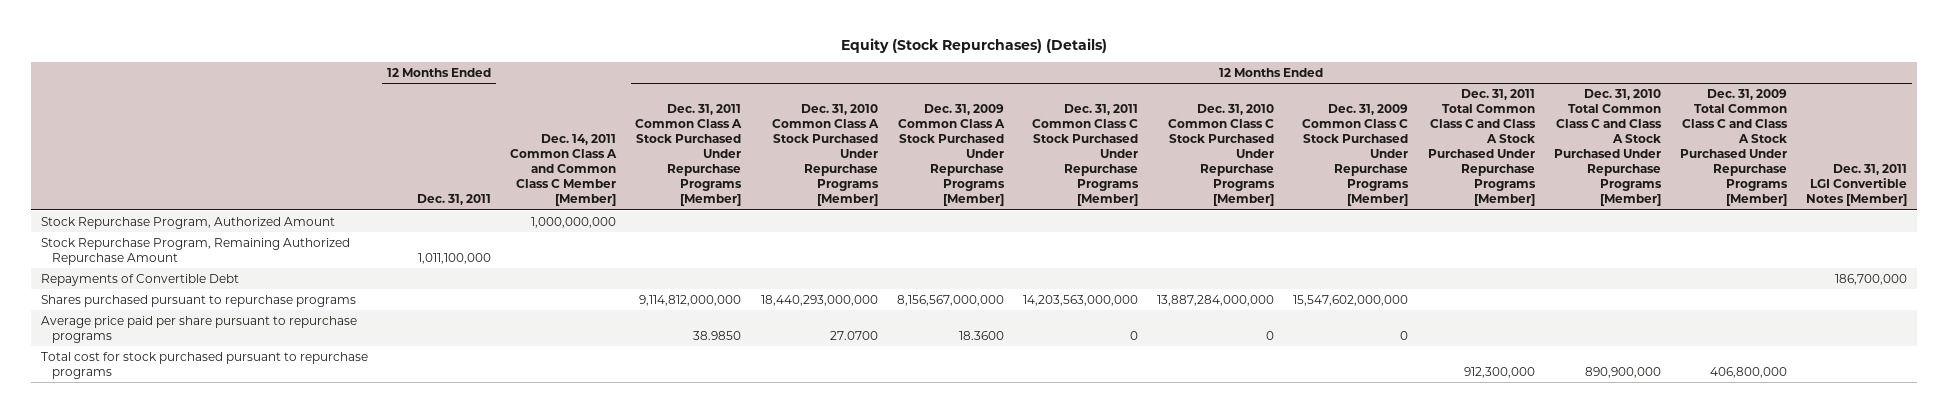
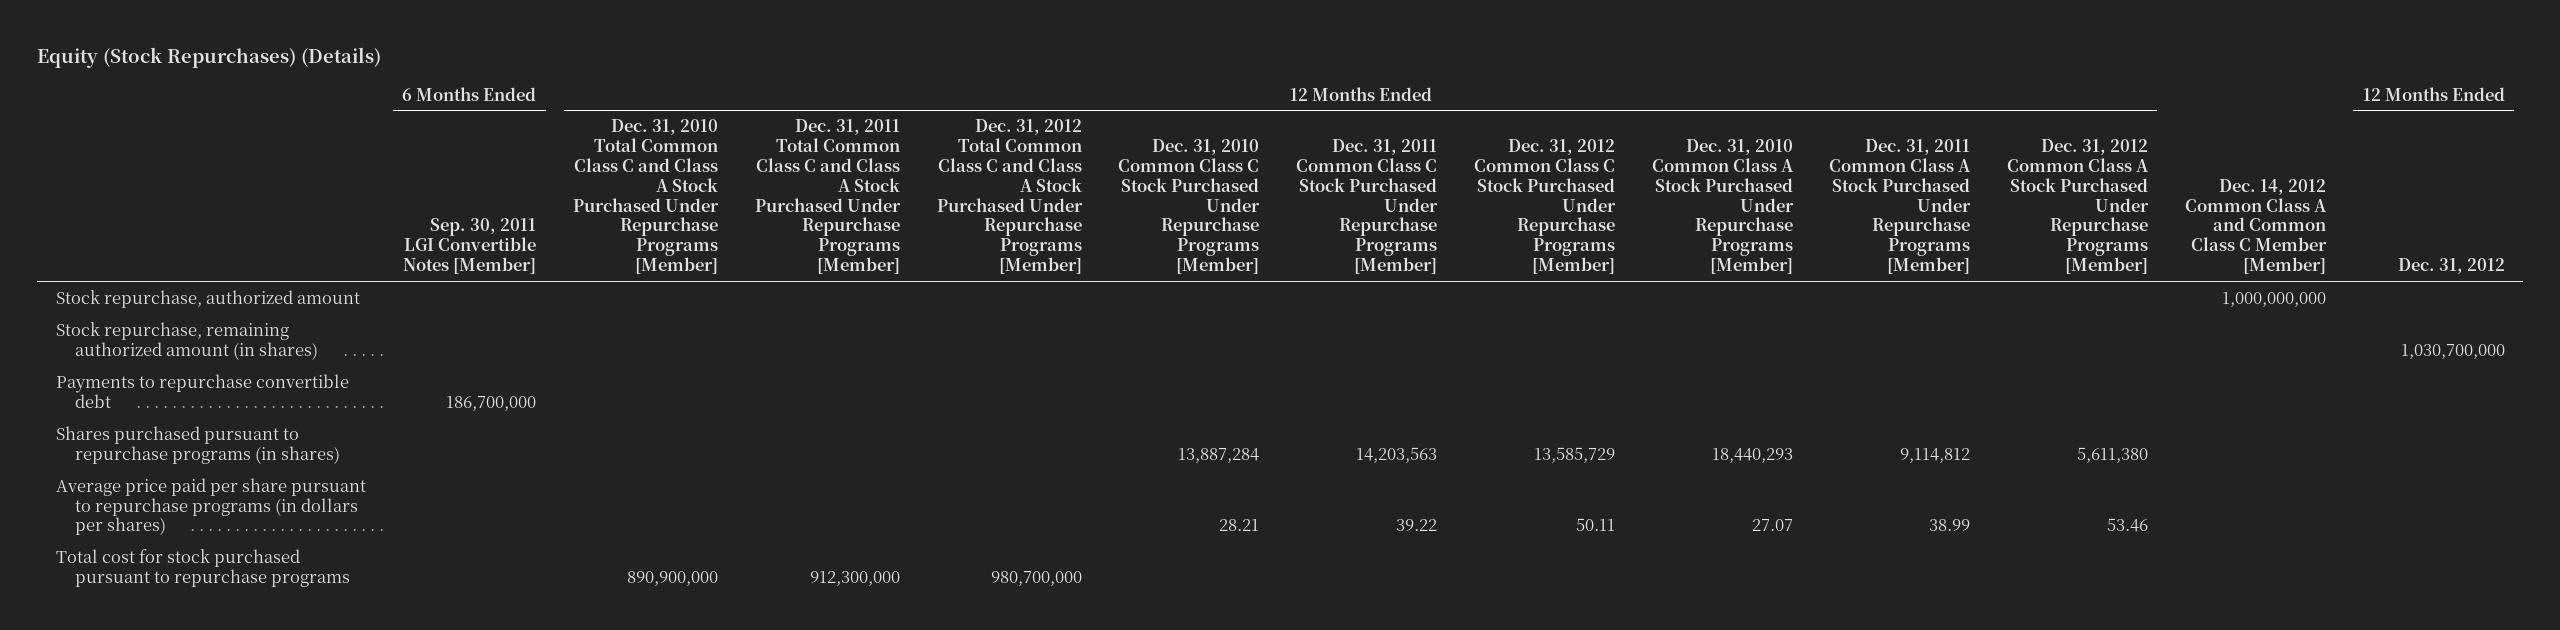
- | 12 Months Ended Dec. 31, 2011 | Dec. 14, 2011 Common Class A and Common Class C Member [Member] | 12 Months Ended Dec. 31, 2011 Common Class A Stock Purchased Under Repurchase Programs [Member] | 12 Months Ended Dec. 31, 2010 Common Class A Stock Purchased Under Repurchase Programs [Member] | 12 Months Ended Dec. 31, 2009 Common Class A Stock Purchased Under Repurchase Programs [Member] | 12 Months Ended Dec. 31, 2011 Common Class C Stock Purchased Under Repurchase Programs [Member] | 12 Months Ended Dec. 31, 2010 Common Class C Stock Purchased Under Repurchase Programs [Member] | 12 Months Ended Dec. 31, 2009 Common Class C Stock Purchased Under Repurchase Programs [Member] | 12 Months Ended Dec. 31, 2011 Total Common Class C and Class A Stock Purchased Under Repurchase Programs [Member] | 12 Months Ended Dec. 31, 2010 Total Common Class C and Class A Stock Purchased Under Repurchase Programs [Member] | 12 Months Ended Dec. 31, 2009 Total Common Class C and Class A Stock Purchased Under Repurchase Programs [Member] | 12 Months Ended Dec. 31, 2011 LGI Convertible Notes [Member]
+ | 6 Months Ended Sep. 30, 2011 LGI Convertible Notes [Member] | 12 Months Ended Dec. 31, 2010 Total Common Class C and Class A Stock Purchased Under Repurchase Programs [Member] | 12 Months Ended Dec. 31, 2011 Total Common Class C and Class A Stock Purchased Under Repurchase Programs [Member] | 12 Months Ended Dec. 31, 2012 Total Common Class C and Class A Stock Purchased Under Repurchase Programs [Member] | 12 Months Ended Dec. 31, 2010 Common Class C Stock Purchased Under Repurchase Programs [Member] | 12 Months Ended Dec. 31, 2011 Common Class C Stock Purchased Under Repurchase Programs [Member] | 12 Months Ended Dec. 31, 2012 Common Class C Stock Purchased Under Repurchase Programs [Member] | 12 Months Ended Dec. 31, 2010 Common Class A Stock Purchased Under Repurchase Programs [Member] | 12 Months Ended Dec. 31, 2011 Common Class A Stock Purchased Under Repurchase Programs [Member] | 12 Months Ended Dec. 31, 2012 Common Class A Stock Purchased Under Repurchase Programs [Member] | Dec. 14, 2012 Common Class A and Common Class C Member [Member] | 12 Months Ended Dec. 31, 2012
- Stock Repurchase Program, Authorized Amount | | 1,000,000,000 | | | | | | | | | |
- Stock Repurchase Program, Remaining Authorized Repurchase Amount | 1,011,100,000 | | | | | | | | | | |
- Repayments of Convertible Debt | | | | | | | | | | | | 186,700,000
- Shares purchased pursuant to repurchase programs | | | 9,114,812,000,000 | 18,440,293,000,000 | 8,156,567,000,000 | 14,203,563,000,000 | 13,887,284,000,000 | 15,547,602,000,000 | | | |
- Average price paid per share pursuant to repurchase programs | | | 38.9850 | 27.0700 | 18.3600 | 0 | 0 | 0 | | | |
+ Stock repurchase, authorized amount | | | | | | | | | | | 1,000,000,000 |
+ Stock repurchase, remaining authorized amount (in shares) | | | | | | | | | | | | 1,030,700,000
+ Payments to repurchase convertible debt | 186,700,000 | | | | | | | | | | |
+ Shares purchased pursuant to repurchase programs (in shares) | | | | | 13,887,284 | 14,203,563 | 13,585,729 | 18,440,293 | 9,114,812 | 5,611,380 | |
+ Average price paid per share pursuant to repurchase programs (in dollars per shares) | | | | | 28.21 | 39.22 | 50.11 | 27.07 | 38.99 | 53.46 | |

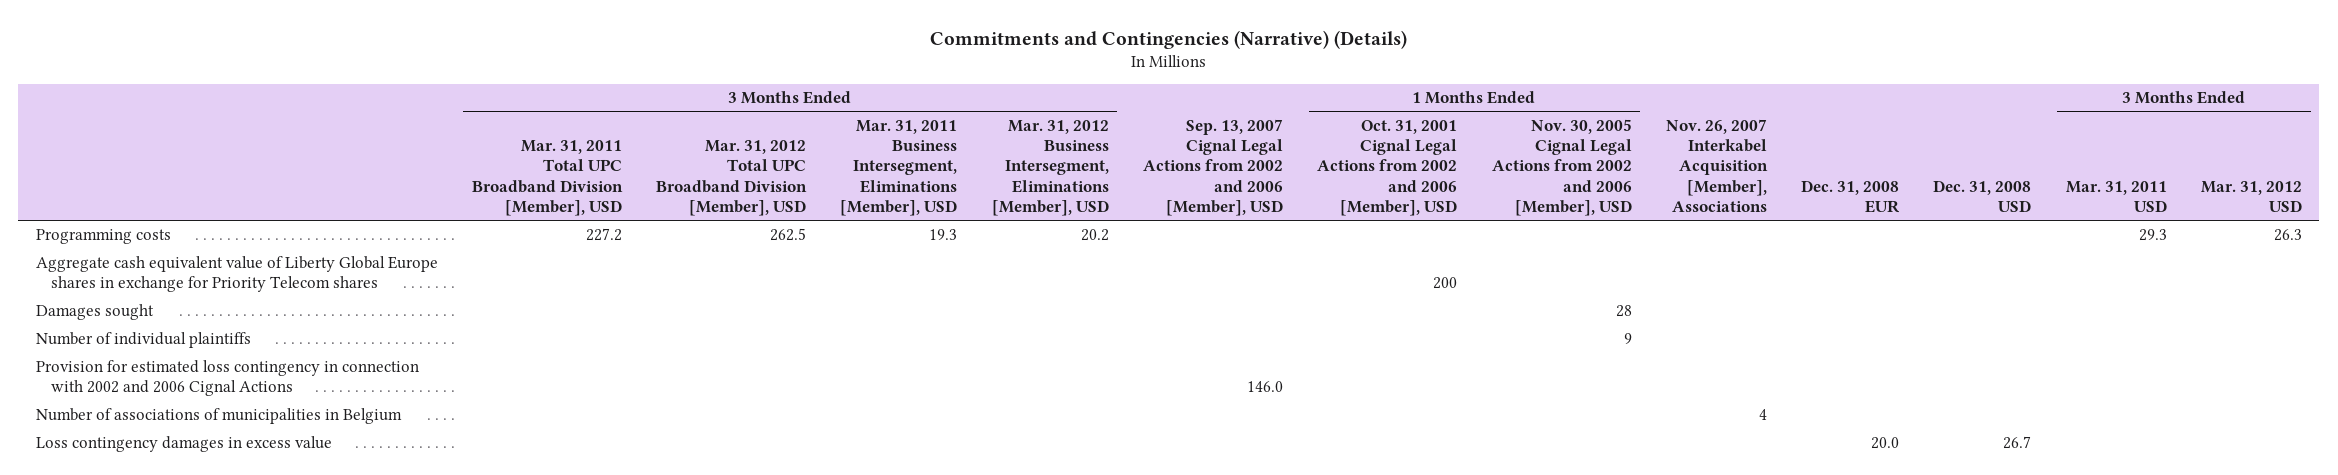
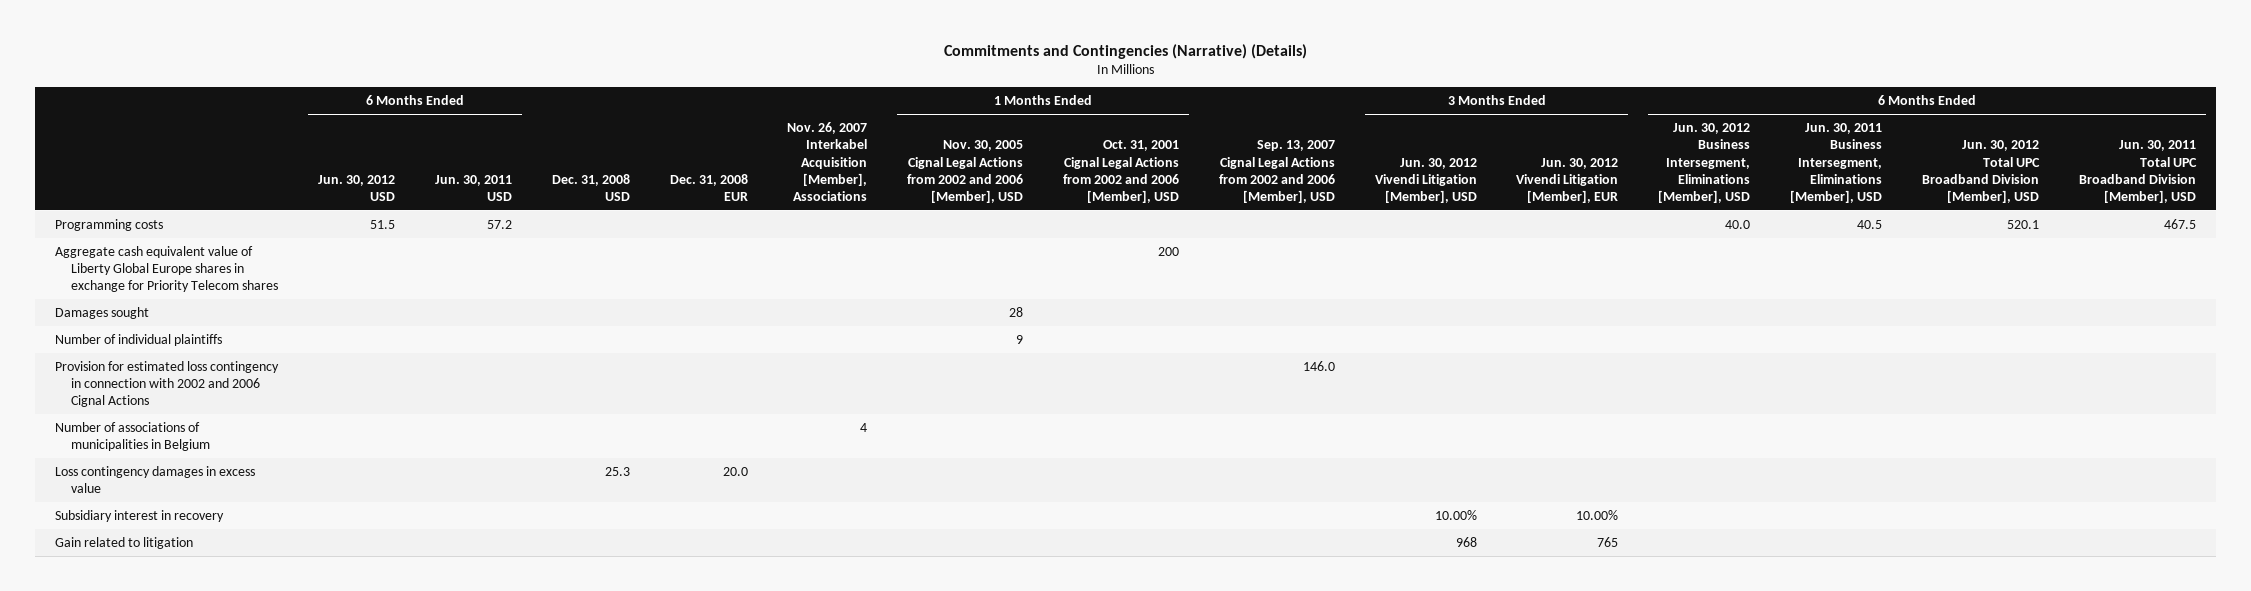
- | 3 Months Ended Mar. 31, 2011 Total UPC Broadband Division [Member], USD | 3 Months Ended Mar. 31, 2012 Total UPC Broadband Division [Member], USD | 3 Months Ended Mar. 31, 2011 Business Intersegment, Eliminations [Member], USD | 3 Months Ended Mar. 31, 2012 Business Intersegment, Eliminations [Member], USD | Sep. 13, 2007 Cignal Legal Actions from 2002 and 2006 [Member], USD | 1 Months Ended Oct. 31, 2001 Cignal Legal Actions from 2002 and 2006 [Member], USD | 1 Months Ended Nov. 30, 2005 Cignal Legal Actions from 2002 and 2006 [Member], USD | Nov. 26, 2007 Interkabel Acquisition [Member], Associations | Dec. 31, 2008 EUR | Dec. 31, 2008 USD | 3 Months Ended Mar. 31, 2011 USD | 3 Months Ended Mar. 31, 2012 USD
+ | 6 Months Ended Jun. 30, 2012 USD | 6 Months Ended Jun. 30, 2011 USD | Dec. 31, 2008 USD | Dec. 31, 2008 EUR | Nov. 26, 2007 Interkabel Acquisition [Member], Associations | 1 Months Ended Nov. 30, 2005 Cignal Legal Actions from 2002 and 2006 [Member], USD | 1 Months Ended Oct. 31, 2001 Cignal Legal Actions from 2002 and 2006 [Member], USD | Sep. 13, 2007 Cignal Legal Actions from 2002 and 2006 [Member], USD | 3 Months Ended Jun. 30, 2012 Vivendi Litigation [Member], USD | 3 Months Ended Jun. 30, 2012 Vivendi Litigation [Member], EUR | 6 Months Ended Jun. 30, 2012 Business Intersegment, Eliminations [Member], USD | 6 Months Ended Jun. 30, 2011 Business Intersegment, Eliminations [Member], USD | 6 Months Ended Jun. 30, 2012 Total UPC Broadband Division [Member], USD | 6 Months Ended Jun. 30, 2011 Total UPC Broadband Division [Member], USD
- Loss contingency damages in excess value | | | | | | | | | 20.0 | 26.7 | |
+ Loss contingency damages in excess value | | | 25.3 | 20.0 | | | | | | | | | |
+ Subsidiary interest in recovery | | | | | | | | | 10.00% | 10.00% | | | |
+ Gain related to litigation | | | | | | | | | 968 | 765 | | | |

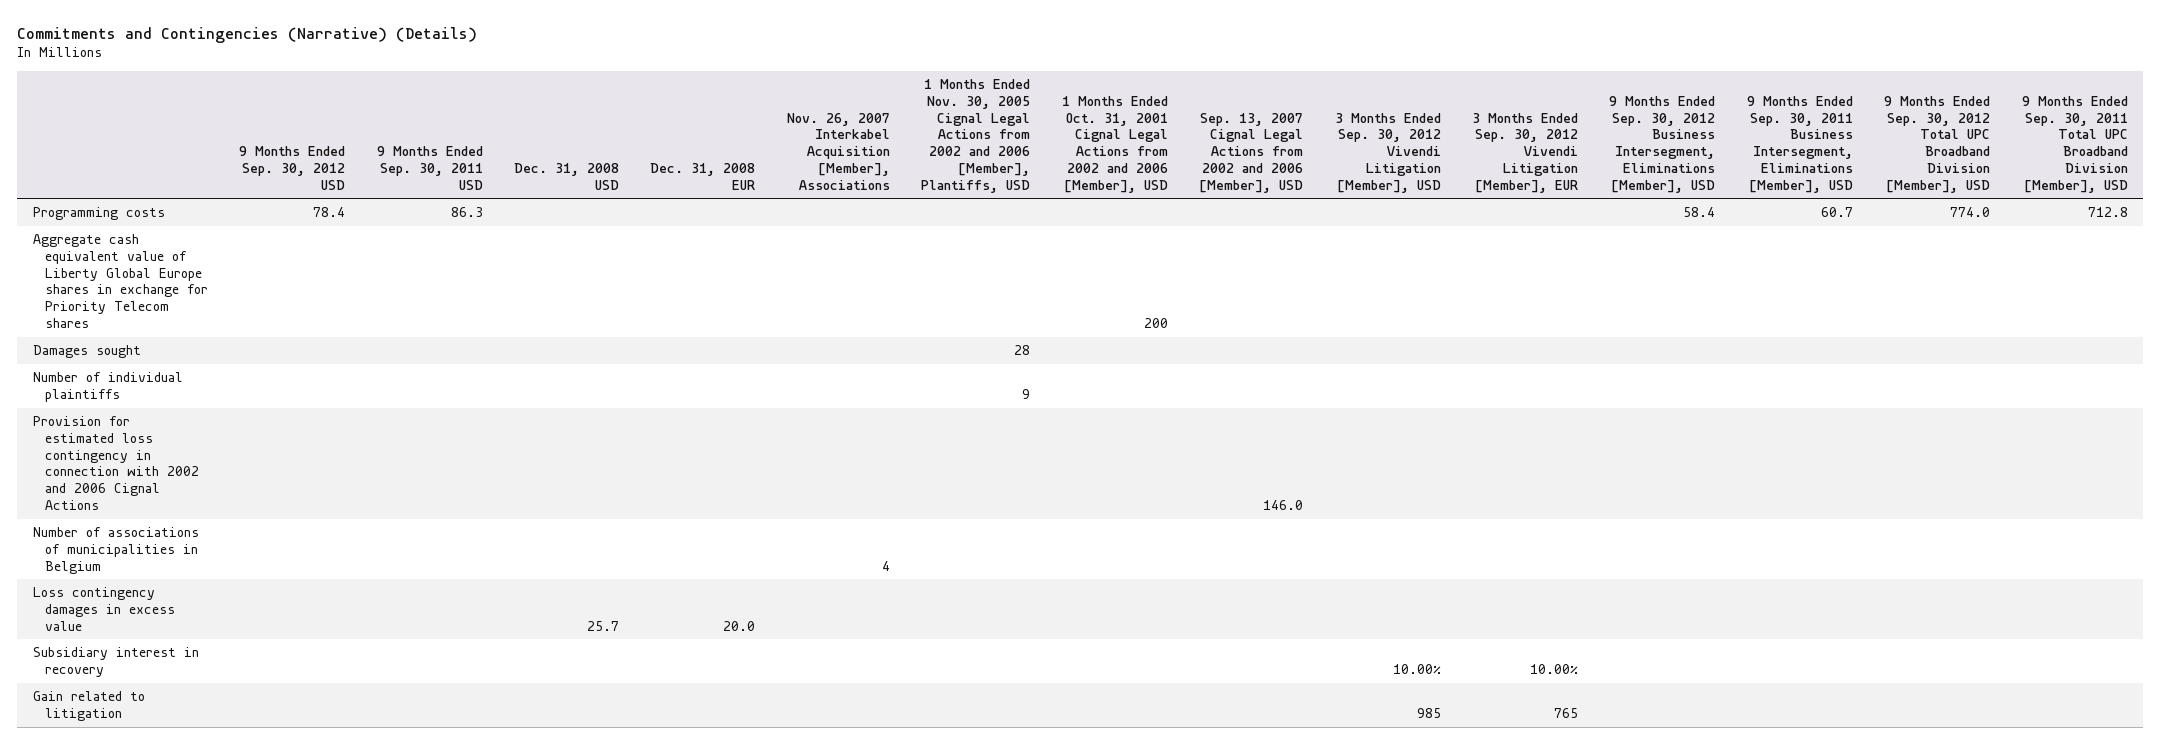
- | 6 Months Ended Jun. 30, 2012 USD | 6 Months Ended Jun. 30, 2011 USD | Dec. 31, 2008 USD | Dec. 31, 2008 EUR | Nov. 26, 2007 Interkabel Acquisition [Member], Associations | 1 Months Ended Nov. 30, 2005 Cignal Legal Actions from 2002 and 2006 [Member], USD | 1 Months Ended Oct. 31, 2001 Cignal Legal Actions from 2002 and 2006 [Member], USD | Sep. 13, 2007 Cignal Legal Actions from 2002 and 2006 [Member], USD | 3 Months Ended Jun. 30, 2012 Vivendi Litigation [Member], USD | 3 Months Ended Jun. 30, 2012 Vivendi Litigation [Member], EUR | 6 Months Ended Jun. 30, 2012 Business Intersegment, Eliminations [Member], USD | 6 Months Ended Jun. 30, 2011 Business Intersegment, Eliminations [Member], USD | 6 Months Ended Jun. 30, 2012 Total UPC Broadband Division [Member], USD | 6 Months Ended Jun. 30, 2011 Total UPC Broadband Division [Member], USD
+ | 9 Months Ended Sep. 30, 2012 USD | 9 Months Ended Sep. 30, 2011 USD | Dec. 31, 2008 USD | Dec. 31, 2008 EUR | Nov. 26, 2007 Interkabel Acquisition [Member], Associations | 1 Months Ended Nov. 30, 2005 Cignal Legal Actions from 2002 and 2006 [Member], Plantiffs, USD | 1 Months Ended Oct. 31, 2001 Cignal Legal Actions from 2002 and 2006 [Member], USD | Sep. 13, 2007 Cignal Legal Actions from 2002 and 2006 [Member], USD | 3 Months Ended Sep. 30, 2012 Vivendi Litigation [Member], USD | 3 Months Ended Sep. 30, 2012 Vivendi Litigation [Member], EUR | 9 Months Ended Sep. 30, 2012 Business Intersegment, Eliminations [Member], USD | 9 Months Ended Sep. 30, 2011 Business Intersegment, Eliminations [Member], USD | 9 Months Ended Sep. 30, 2012 Total UPC Broadband Division [Member], USD | 9 Months Ended Sep. 30, 2011 Total UPC Broadband Division [Member], USD
- Loss contingency damages in excess value | | | 25.3 | 20.0 | | | | | | | | | |
+ Loss contingency damages in excess value | | | 25.7 | 20.0 | | | | | | | | | |

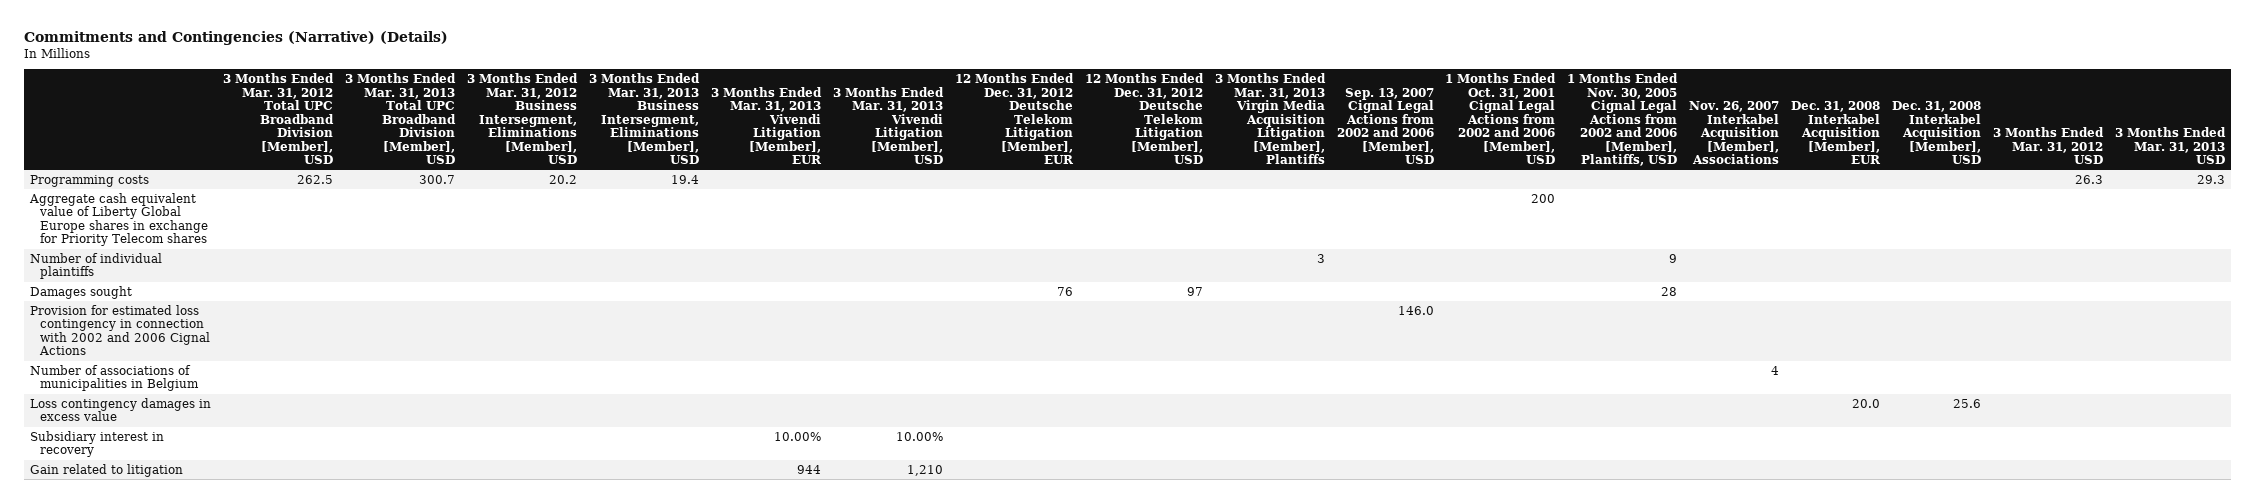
- | 9 Months Ended Sep. 30, 2012 USD | 9 Months Ended Sep. 30, 2011 USD | Dec. 31, 2008 USD | Dec. 31, 2008 EUR | Nov. 26, 2007 Interkabel Acquisition [Member], Associations | 1 Months Ended Nov. 30, 2005 Cignal Legal Actions from 2002 and 2006 [Member], Plantiffs, USD | 1 Months Ended Oct. 31, 2001 Cignal Legal Actions from 2002 and 2006 [Member], USD | Sep. 13, 2007 Cignal Legal Actions from 2002 and 2006 [Member], USD | 3 Months Ended Sep. 30, 2012 Vivendi Litigation [Member], USD | 3 Months Ended Sep. 30, 2012 Vivendi Litigation [Member], EUR | 9 Months Ended Sep. 30, 2012 Business Intersegment, Eliminations [Member], USD | 9 Months Ended Sep. 30, 2011 Business Intersegment, Eliminations [Member], USD | 9 Months Ended Sep. 30, 2012 Total UPC Broadband Division [Member], USD | 9 Months Ended Sep. 30, 2011 Total UPC Broadband Division [Member], USD
+ | 3 Months Ended Mar. 31, 2012 Total UPC Broadband Division [Member], USD | 3 Months Ended Mar. 31, 2013 Total UPC Broadband Division [Member], USD | 3 Months Ended Mar. 31, 2012 Business Intersegment, Eliminations [Member], USD | 3 Months Ended Mar. 31, 2013 Business Intersegment, Eliminations [Member], USD | 3 Months Ended Mar. 31, 2013 Vivendi Litigation [Member], EUR | 3 Months Ended Mar. 31, 2013 Vivendi Litigation [Member], USD | 12 Months Ended Dec. 31, 2012 Deutsche Telekom Litigation [Member], EUR | 12 Months Ended Dec. 31, 2012 Deutsche Telekom Litigation [Member], USD | 3 Months Ended Mar. 31, 2013 Virgin Media Acquisition Litigation [Member], Plantiffs | Sep. 13, 2007 Cignal Legal Actions from 2002 and 2006 [Member], USD | 1 Months Ended Oct. 31, 2001 Cignal Legal Actions from 2002 and 2006 [Member], USD | 1 Months Ended Nov. 30, 2005 Cignal Legal Actions from 2002 and 2006 [Member], Plantiffs, USD | Nov. 26, 2007 Interkabel Acquisition [Member], Associations | Dec. 31, 2008 Interkabel Acquisition [Member], EUR | Dec. 31, 2008 Interkabel Acquisition [Member], USD | 3 Months Ended Mar. 31, 2012 USD | 3 Months Ended Mar. 31, 2013 USD
moved down: Damages sought | | | | | | | 76 | 97 | | | | 28 | | | | |

